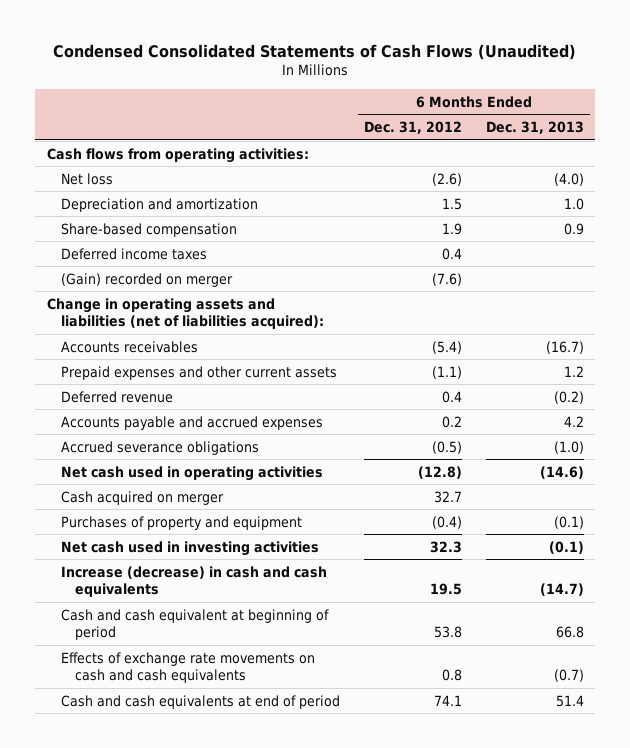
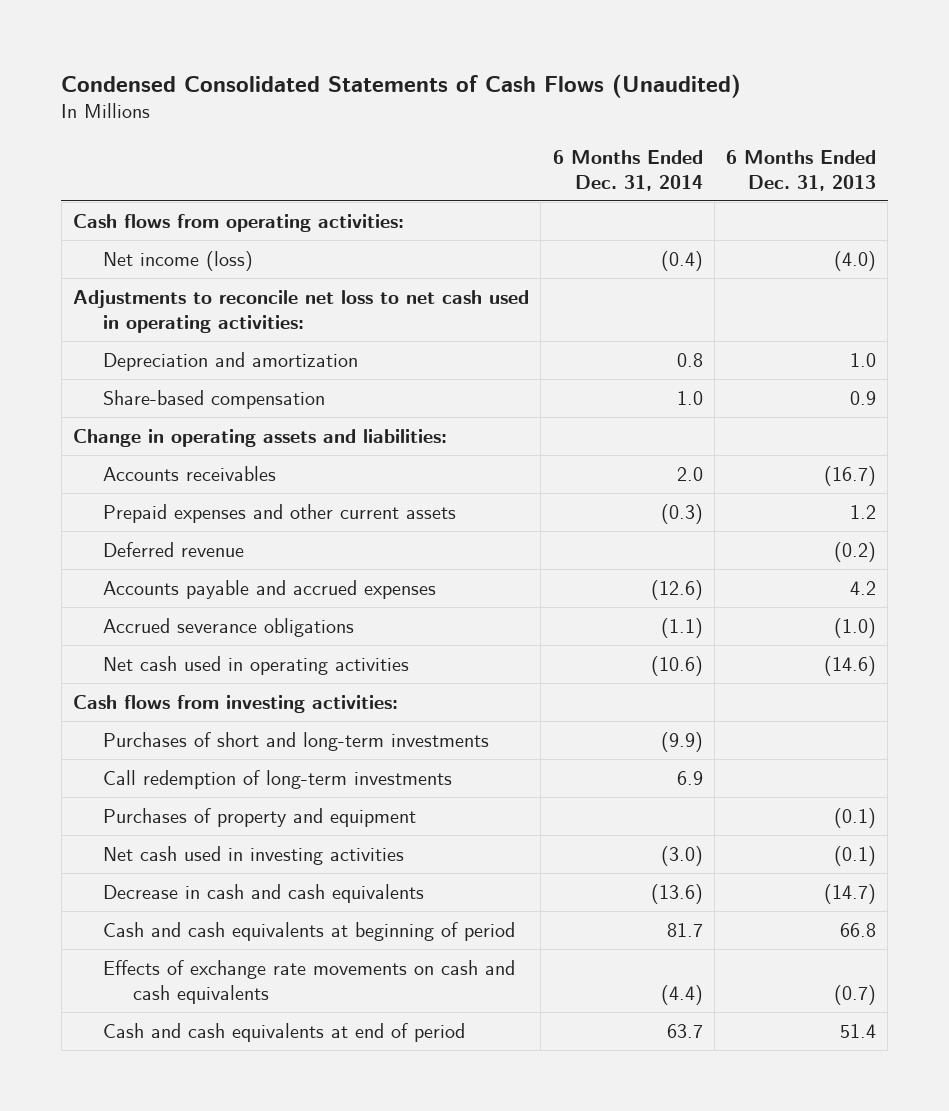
- | 6 Months Ended Dec. 31, 2012 | 6 Months Ended Dec. 31, 2013
+ | 6 Months Ended Dec. 31, 2014 | 6 Months Ended Dec. 31, 2013
- Net loss | (2.6) | (4.0)
+ Net income (loss) | (0.4) | (4.0)
+ Adjustments to reconcile net loss to net cash used in operating activities:
- Deferred income taxes | 0.4 |
- (Gain) recorded on merger | (7.6) |
- Change in operating assets and liabilities (net of liabilities acquired):
+ Change in operating assets and liabilities:
- Cash acquired on merger | 32.7 |
+ Cash flows from investing activities:
+ Purchases of short and long-term investments | (9.9) |
+ Call redemption of long-term investments | 6.9 |
- Increase (decrease) in cash and cash equivalents | 19.5 | (14.7)
- Cash and cash equivalent at beginning of period | 53.8 | 66.8
+ Decrease in cash and cash equivalents | (13.6) | (14.7)
+ Cash and cash equivalents at beginning of period | 81.7 | 66.8

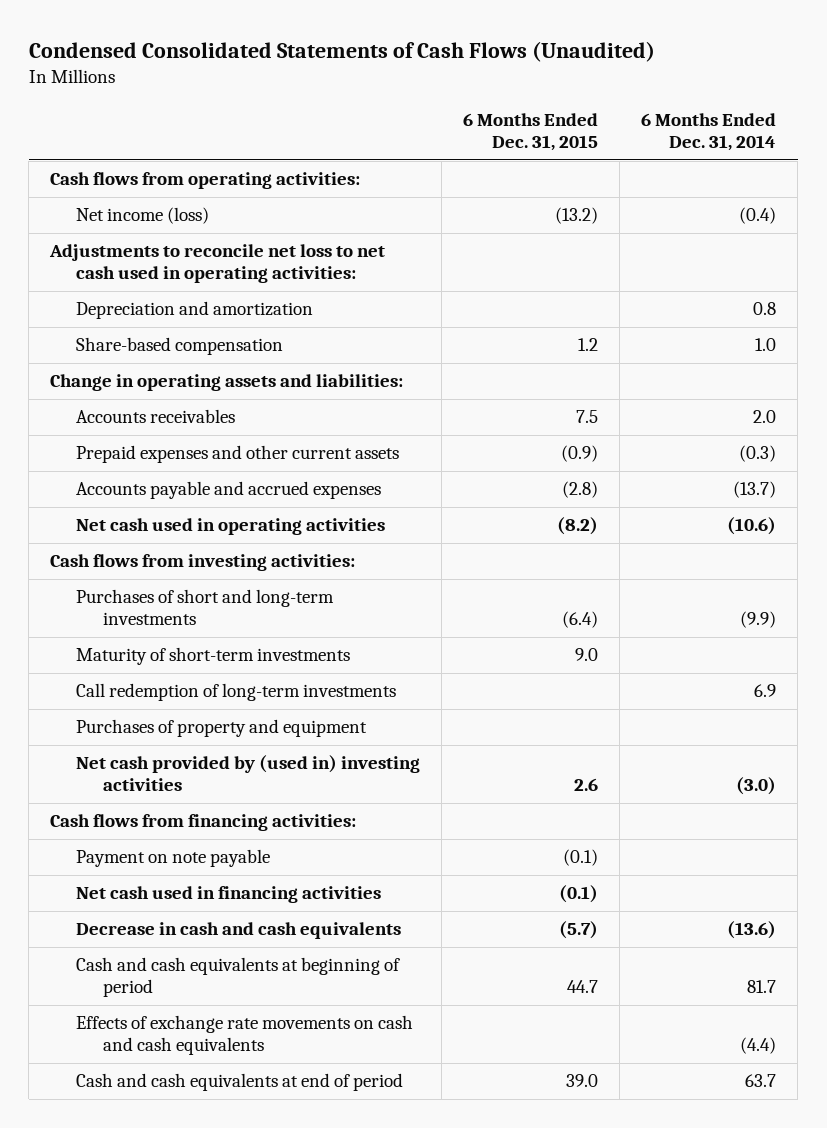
- | 6 Months Ended Dec. 31, 2014 | 6 Months Ended Dec. 31, 2013
+ | 6 Months Ended Dec. 31, 2015 | 6 Months Ended Dec. 31, 2014
- Deferred revenue | | (0.2)
- Accounts payable and accrued expenses | (12.6) | 4.2
- Accrued severance obligations | (1.1) | (1.0)
+ Accounts payable and accrued expenses | (2.8) | (13.7)
+ Maturity of short-term investments | 9.0 |
- Net cash used in investing activities | (3.0) | (0.1)
+ Net cash provided by (used in) investing activities | 2.6 | (3.0)
+ Cash flows from financing activities:
+ Payment on note payable | (0.1) |
+ Net cash used in financing activities | (0.1) |

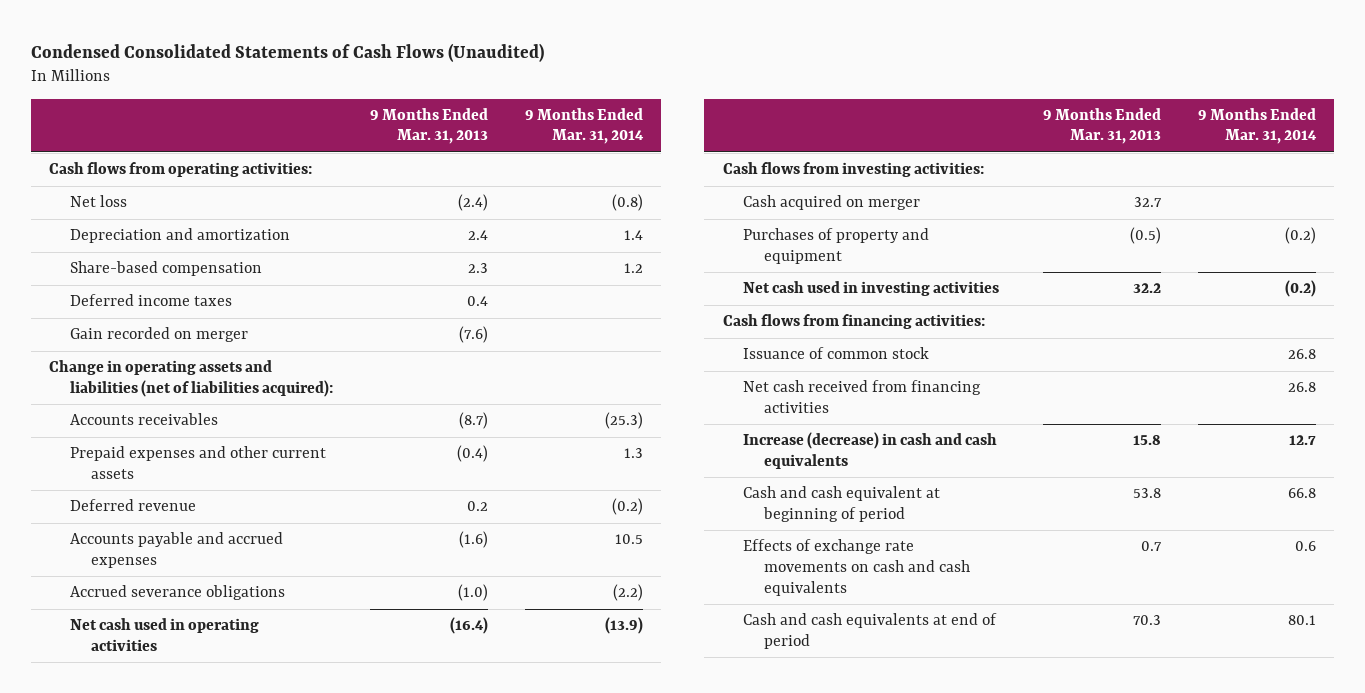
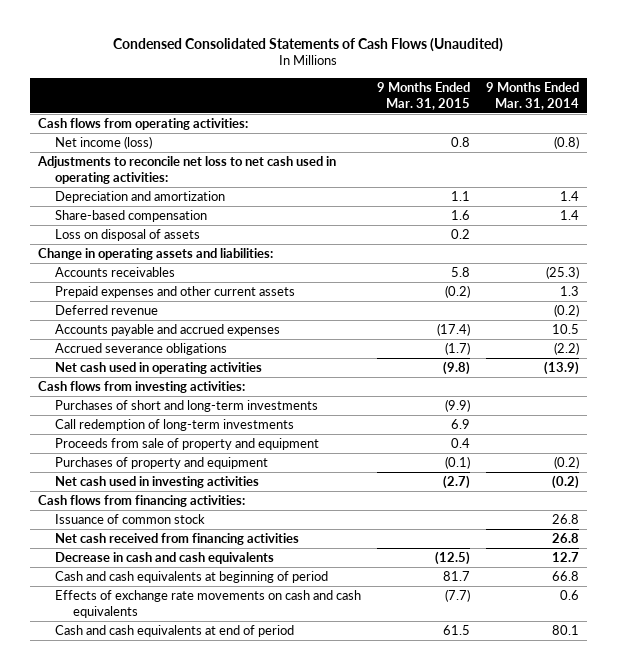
- | 9 Months Ended Mar. 31, 2013 | 9 Months Ended Mar. 31, 2014
+ | 9 Months Ended Mar. 31, 2015 | 9 Months Ended Mar. 31, 2014
- Net loss | (2.4) | (0.8)
+ Net income (loss) | 0.8 | (0.8)
+ Adjustments to reconcile net loss to net cash used in operating activities:
- Share-based compensation | 2.3 | 1.2
- Deferred income taxes | 0.4 |
- Gain recorded on merger | (7.6) |
- Change in operating assets and liabilities (net of liabilities acquired):
+ Share-based compensation | 1.6 | 1.4
+ Loss on disposal of assets | 0.2 |
+ Change in operating assets and liabilities:
- Cash acquired on merger | 32.7 |
+ Purchases of short and long-term investments | (9.9) |
+ Call redemption of long-term investments | 6.9 |
+ Proceeds from sale of property and equipment | 0.4 |
- Increase (decrease) in cash and cash equivalents | 15.8 | 12.7
- Cash and cash equivalent at beginning of period | 53.8 | 66.8
+ Decrease in cash and cash equivalents | (12.5) | 12.7
+ Cash and cash equivalents at beginning of period | 81.7 | 66.8

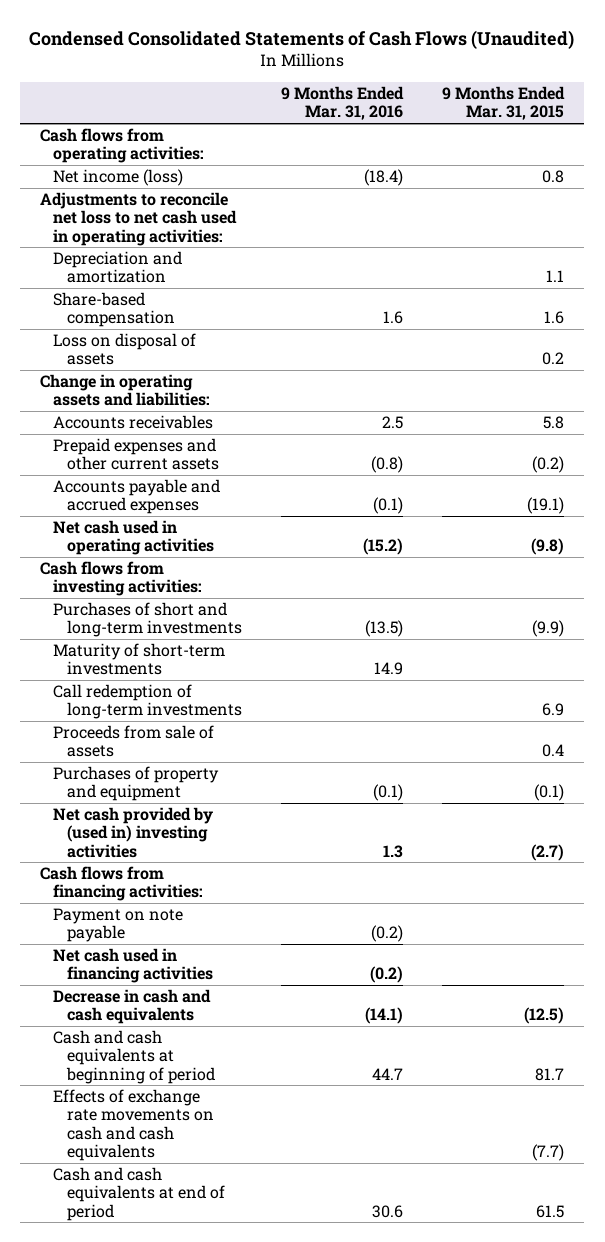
- | 9 Months Ended Mar. 31, 2015 | 9 Months Ended Mar. 31, 2014
+ | 9 Months Ended Mar. 31, 2016 | 9 Months Ended Mar. 31, 2015
- Deferred revenue | | (0.2)
- Accounts payable and accrued expenses | (17.4) | 10.5
- Accrued severance obligations | (1.7) | (2.2)
+ Accounts payable and accrued expenses | (0.1) | (19.1)
+ Maturity of short-term investments | 14.9 |
- Proceeds from sale of property and equipment | 0.4 |
+ Proceeds from sale of assets | | 0.4
- Net cash used in investing activities | (2.7) | (0.2)
+ Net cash provided by (used in) investing activities | 1.3 | (2.7)
- Issuance of common stock | | 26.8
- Net cash received from financing activities | | 26.8
+ Payment on note payable | (0.2) |
+ Net cash used in financing activities | (0.2) |

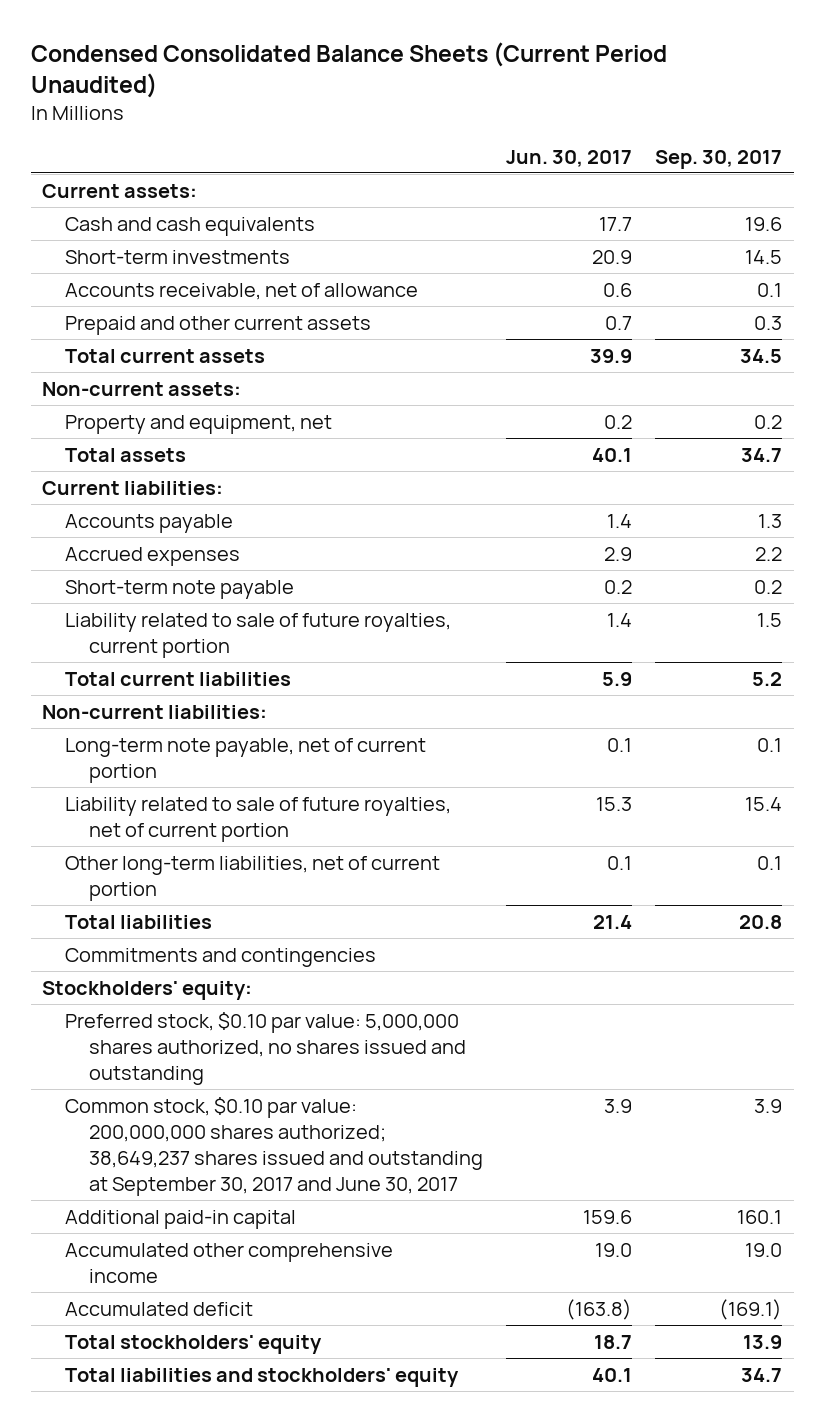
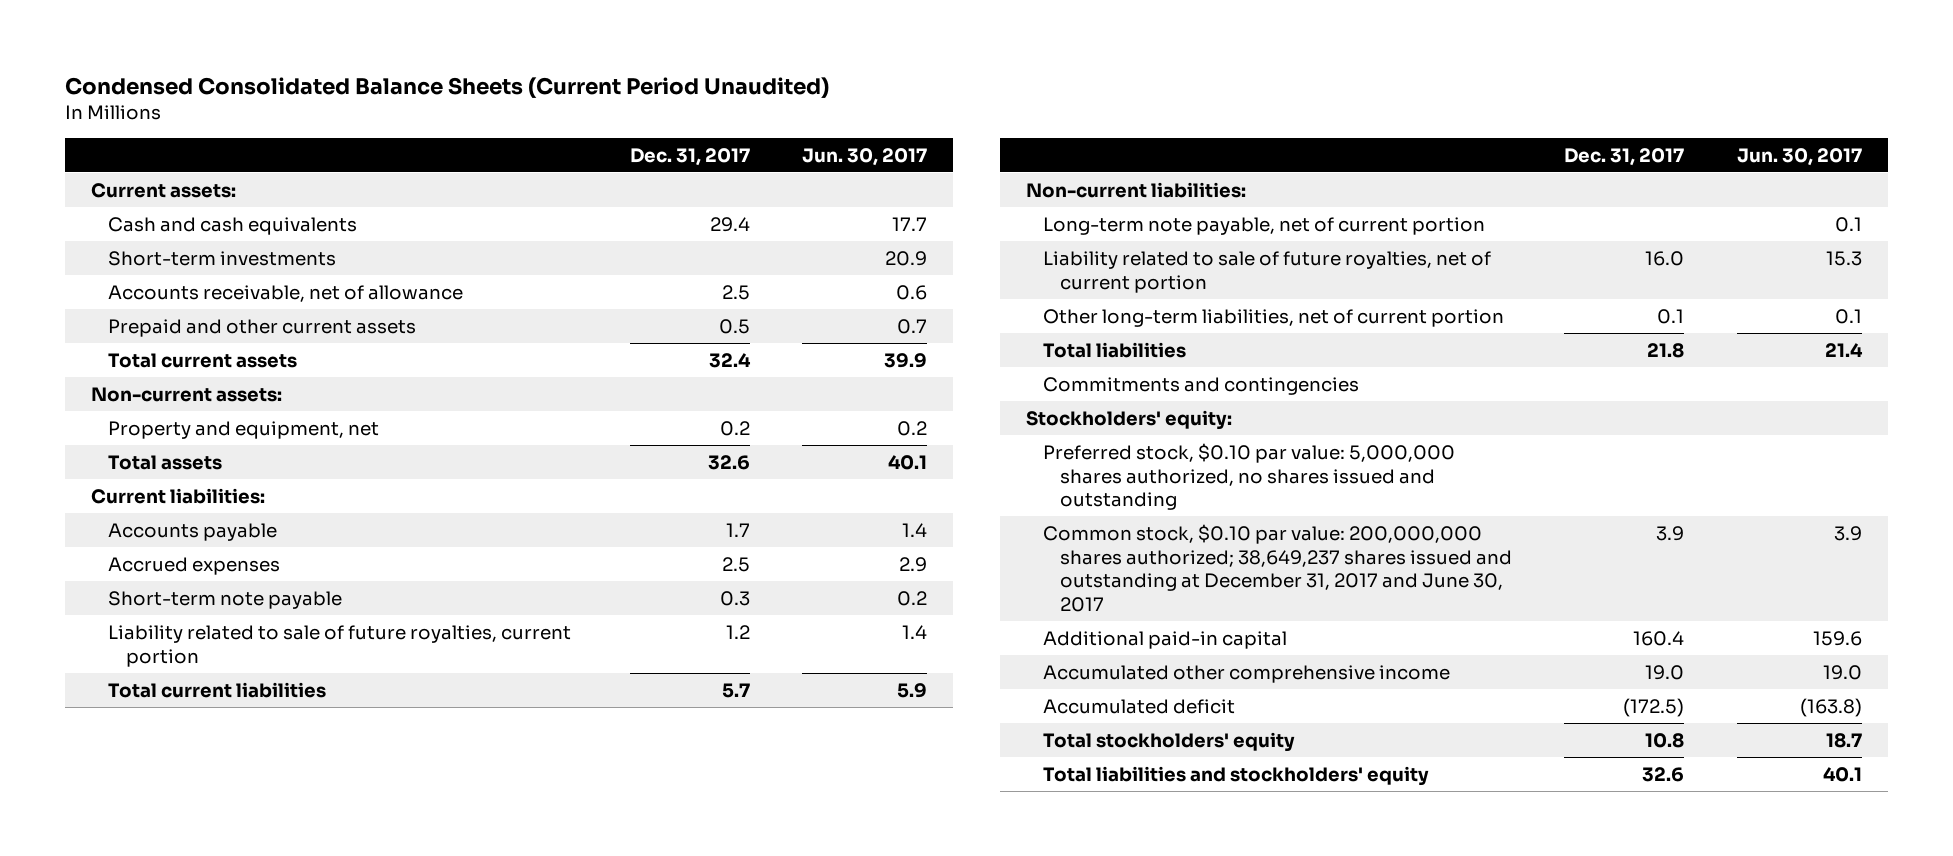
- | Jun. 30, 2017 | Sep. 30, 2017
+ | Dec. 31, 2017 | Jun. 30, 2017
- Common stock, $0.10 par value: 200,000,000 shares authorized; 38,649,237 shares issued and outstanding at September 30, 2017 and June 30, 2017 | 3.9 | 3.9
+ Common stock, $0.10 par value: 200,000,000 shares authorized; 38,649,237 shares issued and outstanding at December 31, 2017 and June 30, 2017 | 3.9 | 3.9

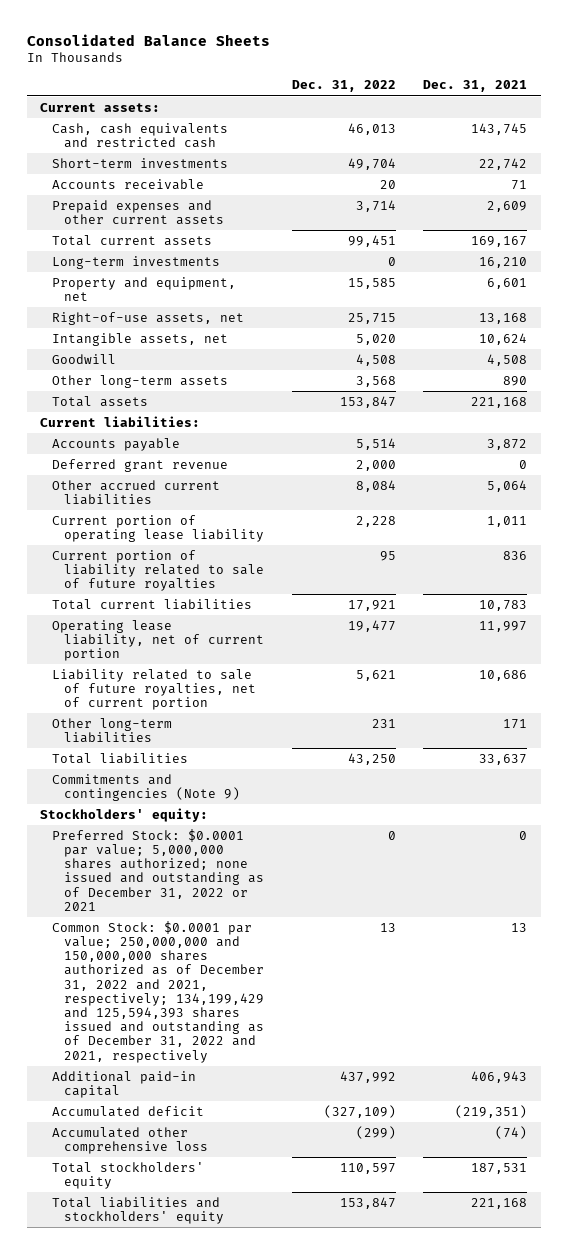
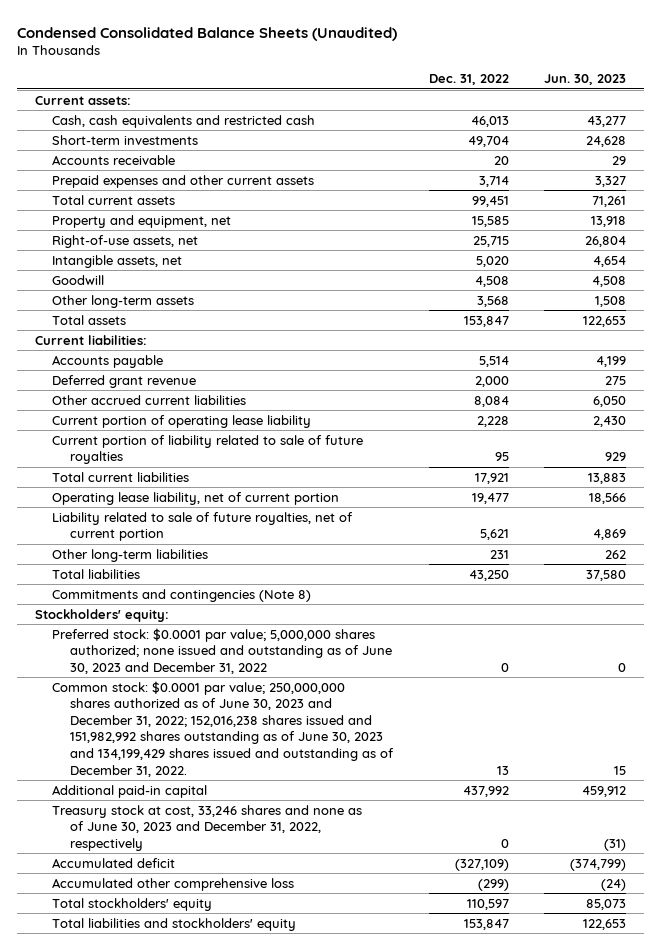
- Consolidated Balance Sheets
+ Condensed Consolidated Balance Sheets (Unaudited)
- | Dec. 31, 2022 | Dec. 31, 2021
+ | Dec. 31, 2022 | Jun. 30, 2023
- Long-term investments | 0 | 16,210
- Commitments and contingencies (Note 9)
+ Commitments and contingencies (Note 8)
- Preferred Stock: $0.0001 par value; 5,000,000 shares authorized; none issued and outstanding as of December 31, 2022 or 2021 | 0 | 0
- Common Stock: $0.0001 par value; 250,000,000 and 150,000,000 shares authorized as of December 31, 2022 and 2021, respectively; 134,199,429 and 125,594,393 shares issued and outstanding as of December 31, 2022 and 2021, respectively | 13 | 13
+ Preferred stock: $0.0001 par value; 5,000,000 shares authorized; none issued and outstanding as of June 30, 2023 and December 31, 2022 | 0 | 0
+ Common stock: $0.0001 par value; 250,000,000 shares authorized as of June 30, 2023 and December 31, 2022; 152,016,238 shares issued and 151,982,992 shares outstanding as of June 30, 2023 and 134,199,429 shares issued and outstanding as of December 31, 2022. | 13 | 15
+ Treasury stock at cost, 33,246 shares and none as of June 30, 2023 and December 31, 2022, respectively | 0 | (31)

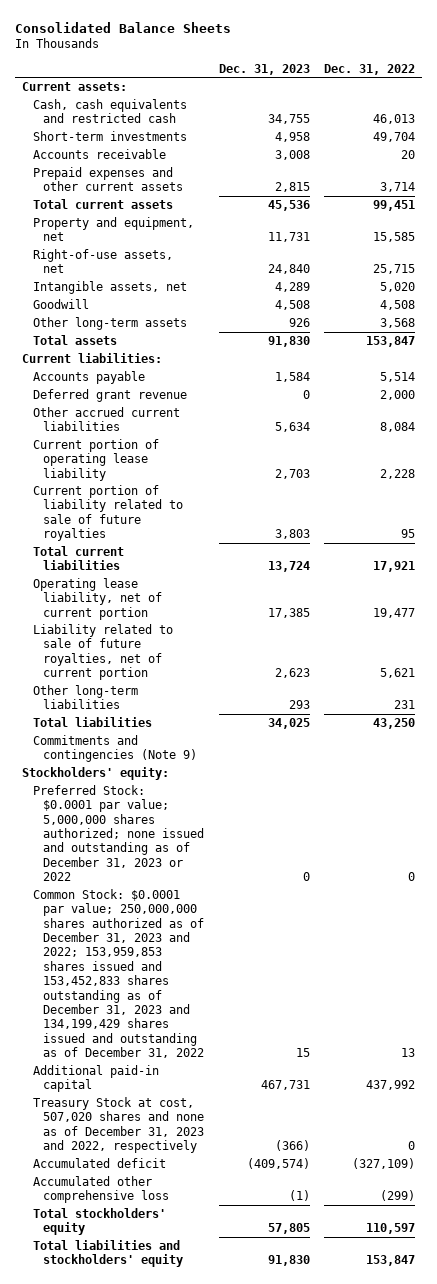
- Condensed Consolidated Balance Sheets (Unaudited)
+ Consolidated Balance Sheets
- | Dec. 31, 2022 | Jun. 30, 2023
+ | Dec. 31, 2023 | Dec. 31, 2022
- Commitments and contingencies (Note 8)
+ Commitments and contingencies (Note 9)
- Preferred stock: $0.0001 par value; 5,000,000 shares authorized; none issued and outstanding as of June 30, 2023 and December 31, 2022 | 0 | 0
- Common stock: $0.0001 par value; 250,000,000 shares authorized as of June 30, 2023 and December 31, 2022; 152,016,238 shares issued and 151,982,992 shares outstanding as of June 30, 2023 and 134,199,429 shares issued and outstanding as of December 31, 2022. | 13 | 15
+ Preferred Stock: $0.0001 par value; 5,000,000 shares authorized; none issued and outstanding as of December 31, 2023 or 2022 | 0 | 0
+ Common Stock: $0.0001 par value; 250,000,000 shares authorized as of December 31, 2023 and 2022; 153,959,853 shares issued and 153,452,833 shares outstanding as of December 31, 2023 and 134,199,429 shares issued and outstanding as of December 31, 2022 | 15 | 13
- Treasury stock at cost, 33,246 shares and none as of June 30, 2023 and December 31, 2022, respectively | 0 | (31)
+ Treasury Stock at cost, 507,020 shares and none as of December 31, 2023 and 2022, respectively | (366) | 0

